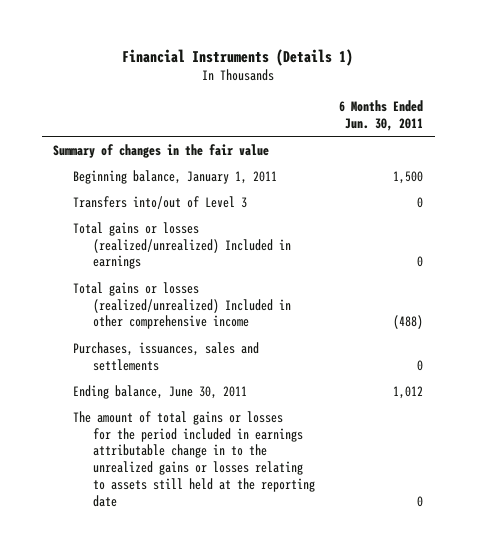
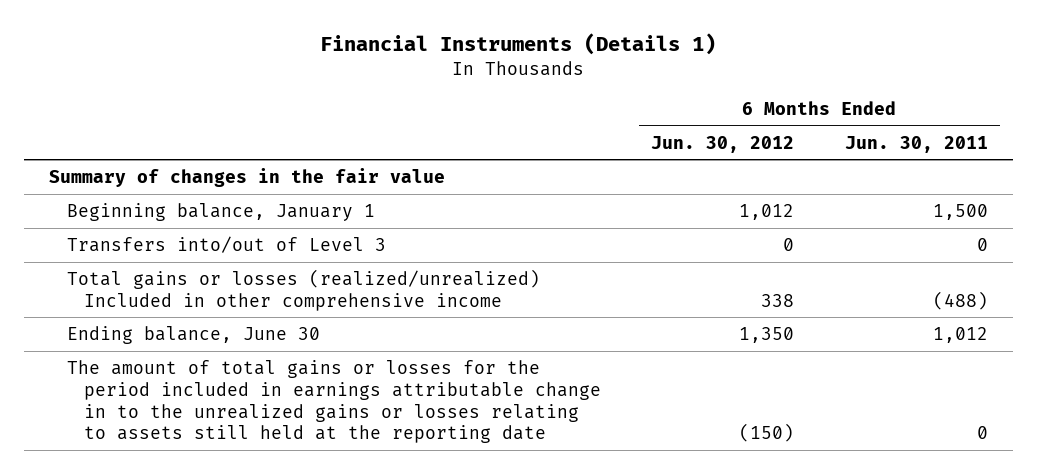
- | 6 Months Ended Jun. 30, 2011
+ | 6 Months Ended Jun. 30, 2012 | 6 Months Ended Jun. 30, 2011
- Beginning balance, January 1, 2011 | 1,500
+ Beginning balance, January 1 | 1,012 | 1,500
- Total gains or losses (realized/unrealized) Included in earnings | 0
- Purchases, issuances, sales and settlements | 0
- Ending balance, June 30, 2011 | 1,012
+ Ending balance, June 30 | 1,350 | 1,012

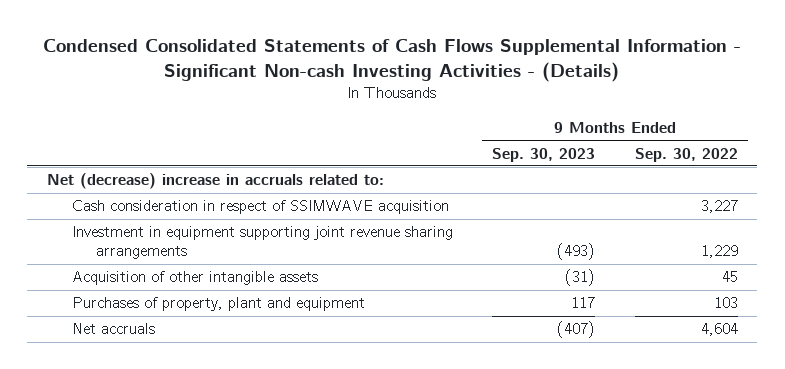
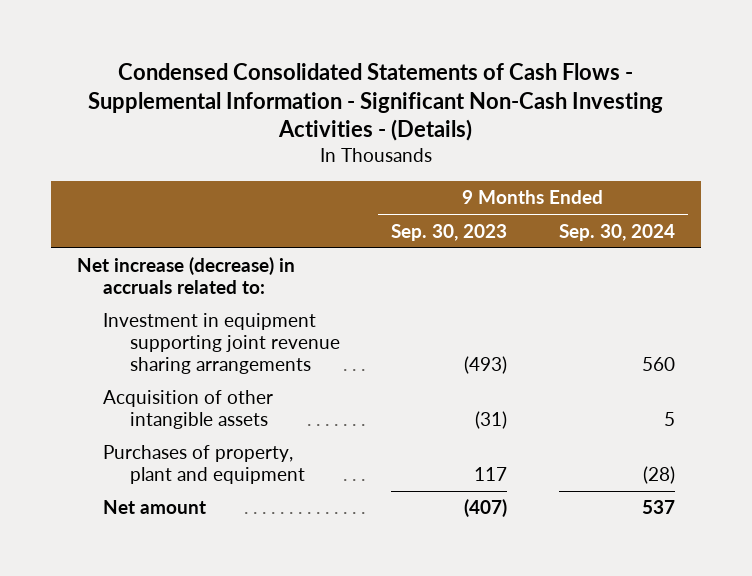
- Condensed Consolidated Statements of Cash Flows Supplemental Information - Significant Non-cash Investing Activities - (Details)
+ Condensed Consolidated Statements of Cash Flows - Supplemental Information - Significant Non-Cash Investing Activities - (Details)
- | 9 Months Ended Sep. 30, 2023 | 9 Months Ended Sep. 30, 2022
+ | 9 Months Ended Sep. 30, 2023 | 9 Months Ended Sep. 30, 2024
- Net (decrease) increase in accruals related to:
- Cash consideration in respect of SSIMWAVE acquisition | | 3,227
+ Net increase (decrease) in accruals related to:
- Net accruals | (407) | 4,604
+ Net amount | (407) | 537

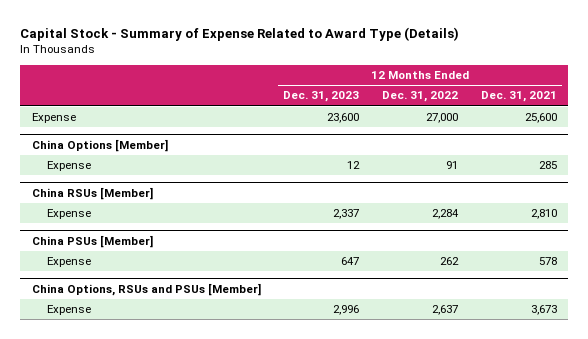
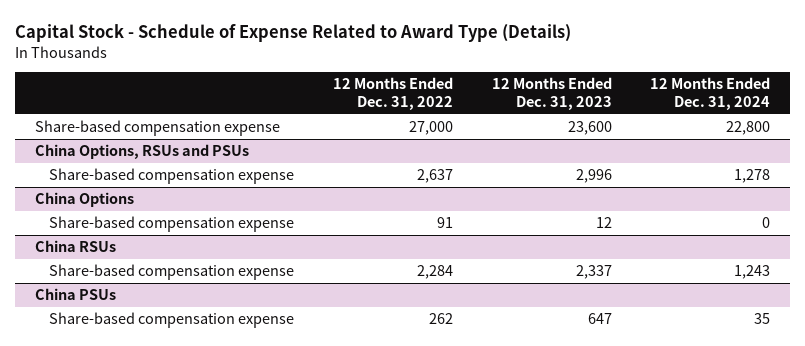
- Capital Stock - Summary of Expense Related to Award Type (Details)
+ Capital Stock - Schedule of Expense Related to Award Type (Details)
- | 12 Months Ended Dec. 31, 2023 | 12 Months Ended Dec. 31, 2022 | 12 Months Ended Dec. 31, 2021
+ | 12 Months Ended Dec. 31, 2022 | 12 Months Ended Dec. 31, 2023 | 12 Months Ended Dec. 31, 2024
- Expense | 23,600 | 27,000 | 25,600
- China Options [Member]
- Expense | 12 | 91 | 285
- China RSUs [Member]
- Expense | 2,337 | 2,284 | 2,810
- China PSUs [Member]
- Expense | 647 | 262 | 578
- China Options, RSUs and PSUs [Member]
- Expense | 2,996 | 2,637 | 3,673
+ Share-based compensation expense | 27,000 | 23,600 | 22,800
+ China Options, RSUs and PSUs
+ Share-based compensation expense | 2,637 | 2,996 | 1,278
+ China Options
+ Share-based compensation expense | 91 | 12 | 0
+ China RSUs
+ Share-based compensation expense | 2,284 | 2,337 | 1,243
+ China PSUs
+ Share-based compensation expense | 262 | 647 | 35

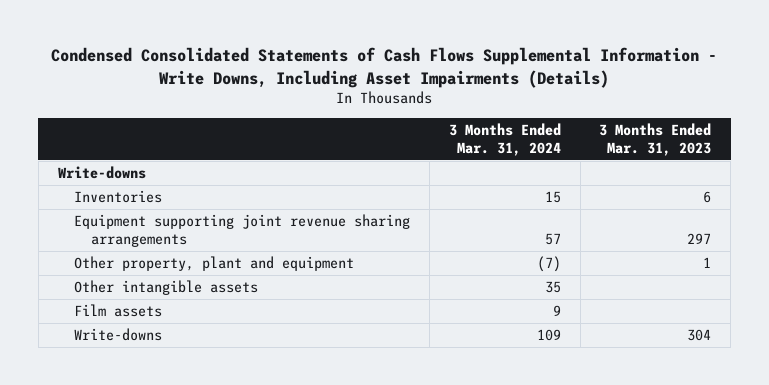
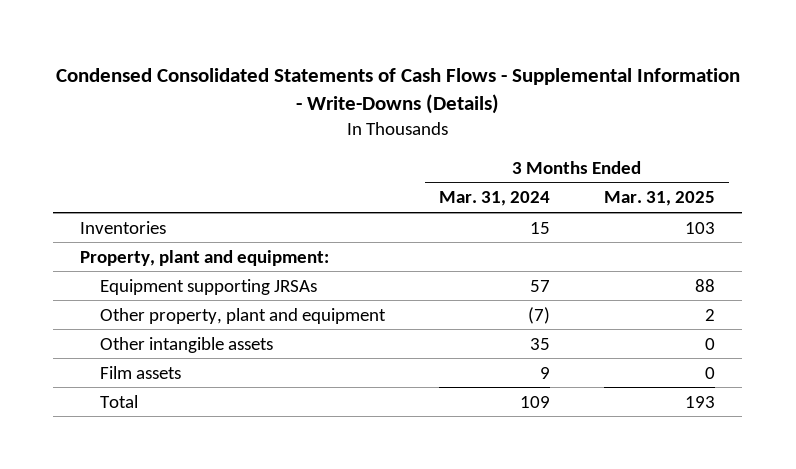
- Condensed Consolidated Statements of Cash Flows Supplemental Information - Write Downs, Including Asset Impairments (Details)
+ Condensed Consolidated Statements of Cash Flows - Supplemental Information - Write-Downs (Details)
- | 3 Months Ended Mar. 31, 2024 | 3 Months Ended Mar. 31, 2023
+ | 3 Months Ended Mar. 31, 2024 | 3 Months Ended Mar. 31, 2025
- Write-downs
- Equipment supporting joint revenue sharing arrangements | 57 | 297
+ Property, plant and equipment:
+ Equipment supporting JRSAs | 57 | 88
- Write-downs | 109 | 304
+ Total | 109 | 193

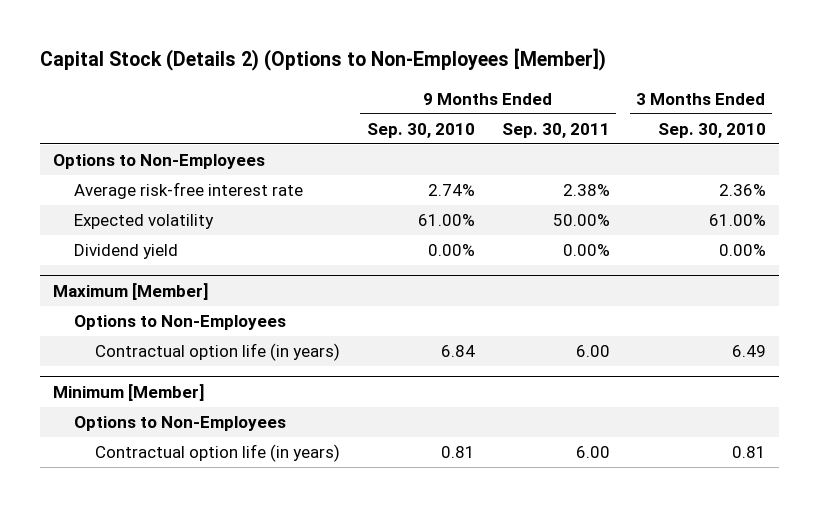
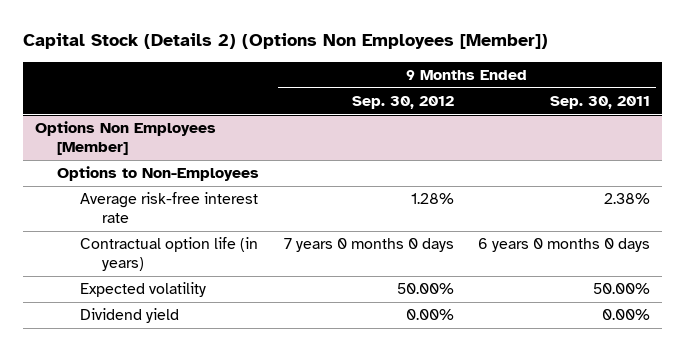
- Capital Stock (Details 2) (Options to Non-Employees [Member])
+ Capital Stock (Details 2) (Options Non Employees [Member])
- | 9 Months Ended Sep. 30, 2010 | 9 Months Ended Sep. 30, 2011 | 3 Months Ended Sep. 30, 2010
+ | 9 Months Ended Sep. 30, 2012 | 9 Months Ended Sep. 30, 2011
+ Options Non Employees [Member]
+ Contractual option life (in years) | 7 years 0 months 0 days | 6 years 0 months 0 days
- Maximum [Member]
- Options to Non-Employees
- Contractual option life (in years) | 6.84 | 6.00 | 6.49
- Minimum [Member]
- Options to Non-Employees
- Contractual option life (in years) | 0.81 | 6.00 | 0.81

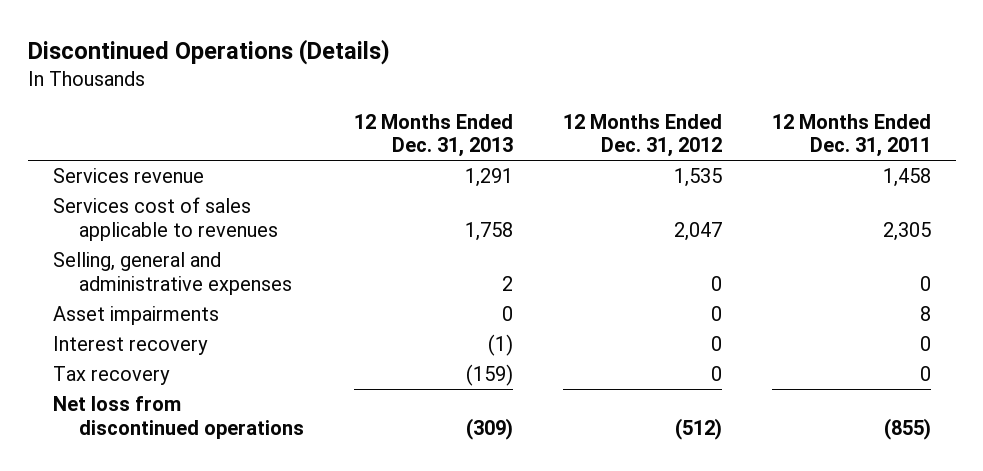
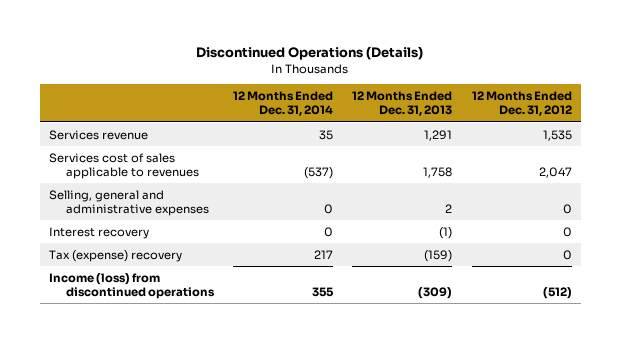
- | 12 Months Ended Dec. 31, 2013 | 12 Months Ended Dec. 31, 2012 | 12 Months Ended Dec. 31, 2011
+ | 12 Months Ended Dec. 31, 2014 | 12 Months Ended Dec. 31, 2013 | 12 Months Ended Dec. 31, 2012
- Asset impairments | 0 | 0 | 8
- Tax recovery | (159) | 0 | 0
- Net loss from discontinued operations | (309) | (512) | (855)
+ Tax (expense) recovery | 217 | (159) | 0
+ Income (loss) from discontinued operations | 355 | (309) | (512)

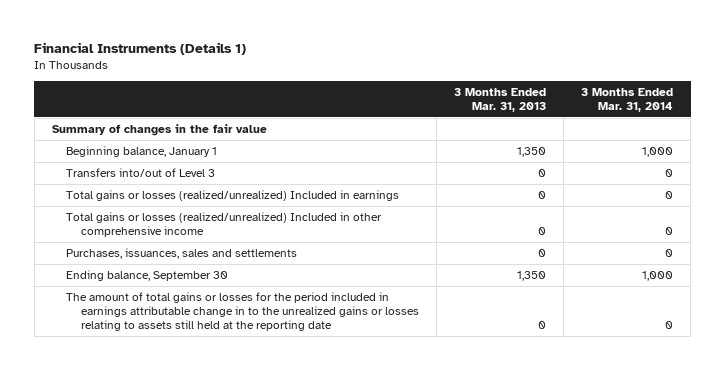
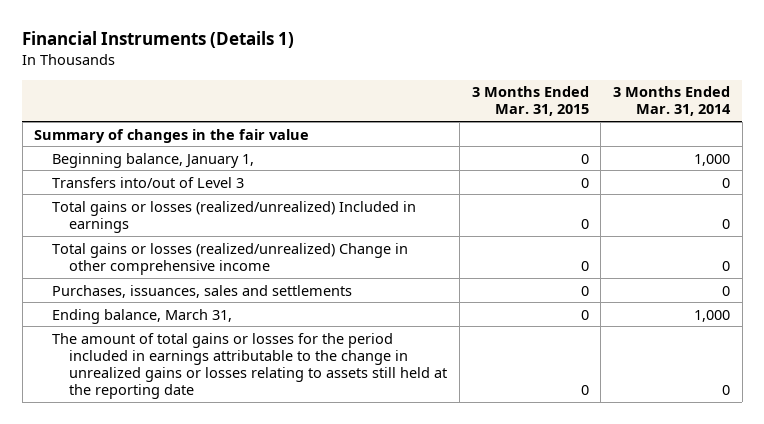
- | 3 Months Ended Mar. 31, 2013 | 3 Months Ended Mar. 31, 2014
+ | 3 Months Ended Mar. 31, 2015 | 3 Months Ended Mar. 31, 2014
- Beginning balance, January 1 | 1,350 | 1,000
+ Beginning balance, January 1, | 0 | 1,000
- Total gains or losses (realized/unrealized) Included in other comprehensive income | 0 | 0
+ Total gains or losses (realized/unrealized) Change in other comprehensive income | 0 | 0
- Ending balance, September 30 | 1,350 | 1,000
- The amount of total gains or losses for the period included in earnings attributable change in to the unrealized gains or losses relating to assets still held at the reporting date | 0 | 0
+ Ending balance, March 31, | 0 | 1,000
+ The amount of total gains or losses for the period included in earnings attributable to the change in unrealized gains or losses relating to assets still held at the reporting date | 0 | 0

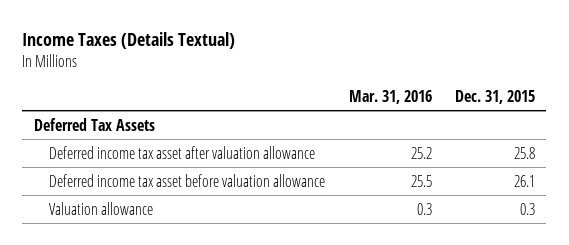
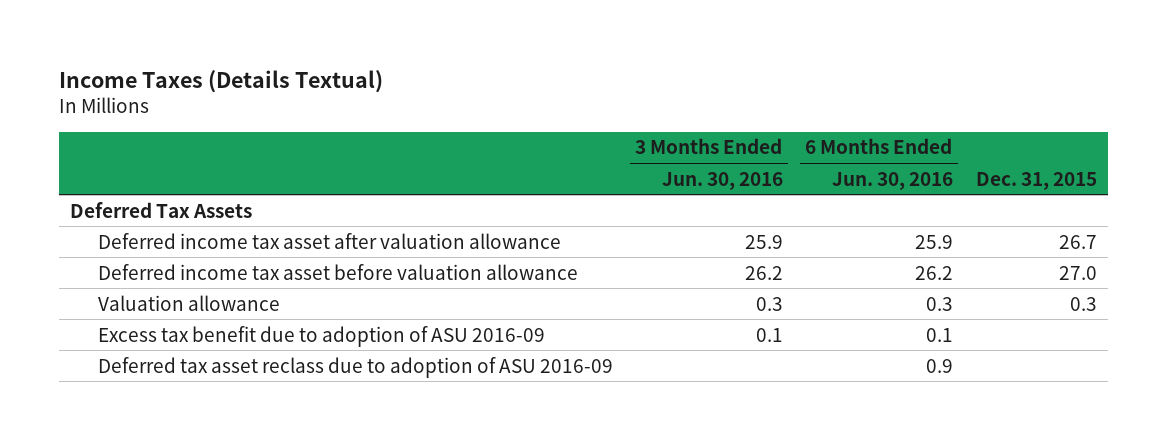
- | Mar. 31, 2016 | Dec. 31, 2015
+ | 3 Months Ended Jun. 30, 2016 | 6 Months Ended Jun. 30, 2016 | Dec. 31, 2015
- Deferred income tax asset after valuation allowance | 25.2 | 25.8
- Deferred income tax asset before valuation allowance | 25.5 | 26.1
+ Deferred income tax asset after valuation allowance | 25.9 | 25.9 | 26.7
+ Deferred income tax asset before valuation allowance | 26.2 | 26.2 | 27.0
+ Excess tax benefit due to adoption of ASU 2016-09 | 0.1 | 0.1 |
+ Deferred tax asset reclass due to adoption of ASU 2016-09 | | 0.9 |

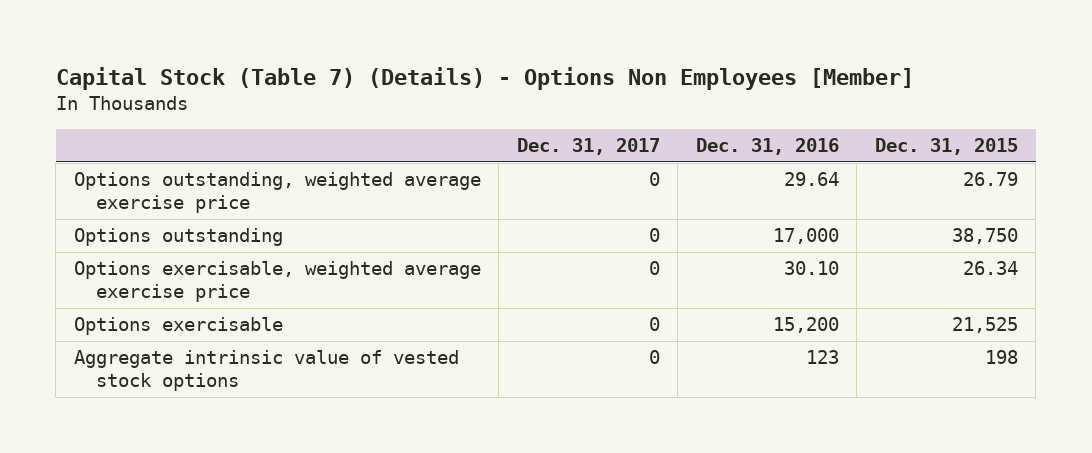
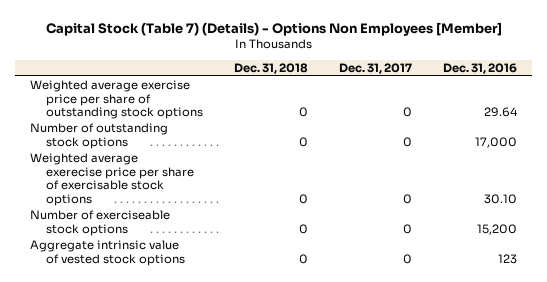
- | Dec. 31, 2017 | Dec. 31, 2016 | Dec. 31, 2015
+ | Dec. 31, 2018 | Dec. 31, 2017 | Dec. 31, 2016
- Options outstanding, weighted average exercise price | 0 | 29.64 | 26.79
- Options outstanding | 0 | 17,000 | 38,750
- Options exercisable, weighted average exercise price | 0 | 30.10 | 26.34
- Options exercisable | 0 | 15,200 | 21,525
+ Weighted average exercise price per share of outstanding stock options | 0 | 0 | 29.64
+ Number of outstanding stock options | 0 | 0 | 17,000
+ Weighted average exerecise price per share of exercisable stock options | 0 | 0 | 30.10
+ Number of exerciseable stock options | 0 | 0 | 15,200

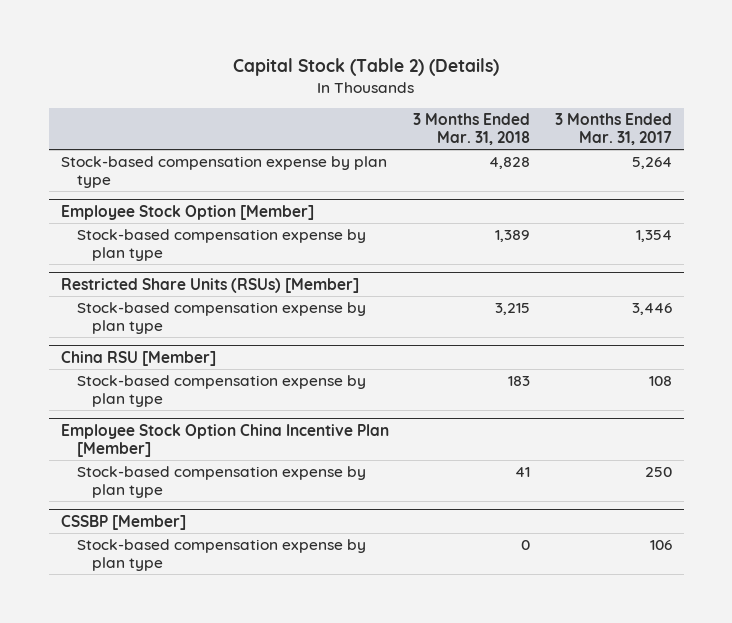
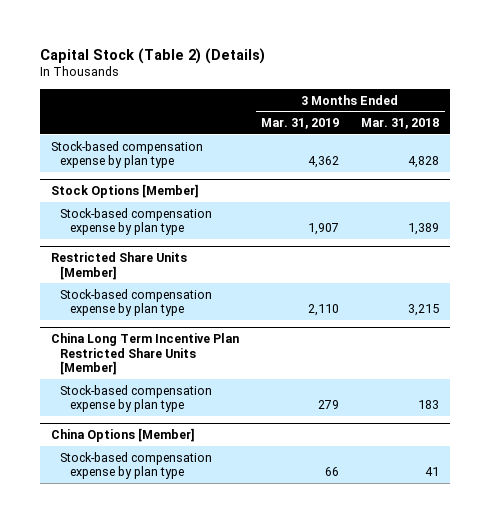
- | 3 Months Ended Mar. 31, 2018 | 3 Months Ended Mar. 31, 2017
+ | 3 Months Ended Mar. 31, 2019 | 3 Months Ended Mar. 31, 2018
- Employee Stock Option [Member]
+ Stock Options [Member]
- Restricted Share Units (RSUs) [Member]
+ Restricted Share Units [Member]
- China RSU [Member]
+ China Long Term Incentive Plan Restricted Share Units [Member]
- Employee Stock Option China Incentive Plan [Member]
+ China Options [Member]
- CSSBP [Member]
- Stock-based compensation expense by plan type | 0 | 106

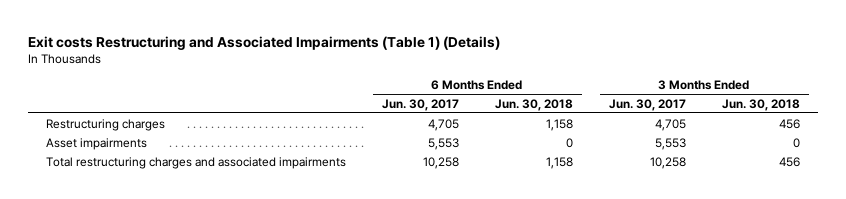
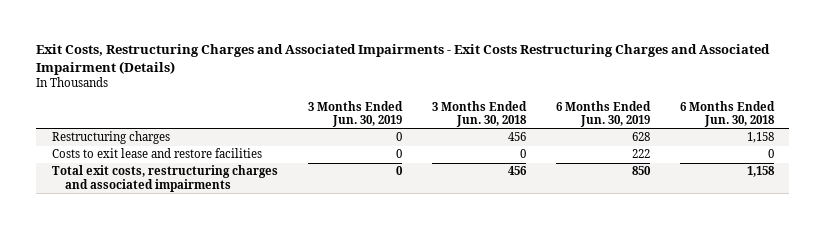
- Exit costs Restructuring and Associated Impairments (Table 1) (Details)
+ Exit Costs, Restructuring Charges and Associated Impairments - Exit Costs Restructuring Charges and Associated Impairment (Details)
- | 6 Months Ended Jun. 30, 2017 | 6 Months Ended Jun. 30, 2018 | 3 Months Ended Jun. 30, 2017 | 3 Months Ended Jun. 30, 2018
+ | 3 Months Ended Jun. 30, 2019 | 3 Months Ended Jun. 30, 2018 | 6 Months Ended Jun. 30, 2019 | 6 Months Ended Jun. 30, 2018
- Asset impairments | 5,553 | 0 | 5,553 | 0
- Total restructuring charges and associated impairments | 10,258 | 1,158 | 10,258 | 456
+ Costs to exit lease and restore facilities | 0 | 0 | 222 | 0
+ Total exit costs, restructuring charges and associated impairments | 0 | 456 | 850 | 1,158

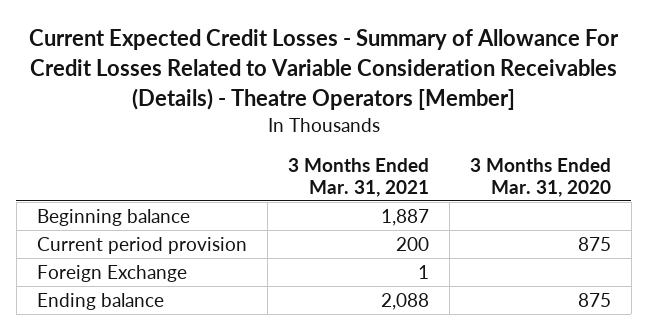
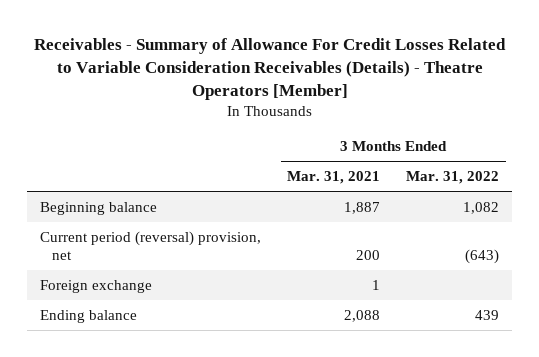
- Current Expected Credit Losses - Summary of Allowance For Credit Losses Related to Variable Consideration Receivables (Details) - Theatre Operators [Member]
+ Receivables - Summary of Allowance For Credit Losses Related to Variable Consideration Receivables (Details) - Theatre Operators [Member]
- | 3 Months Ended Mar. 31, 2021 | 3 Months Ended Mar. 31, 2020
+ | 3 Months Ended Mar. 31, 2021 | 3 Months Ended Mar. 31, 2022
- Current period provision | 200 | 875
- Foreign Exchange | 1 |
+ Current period (reversal) provision, net | 200 | (643)
+ Foreign exchange | 1 |

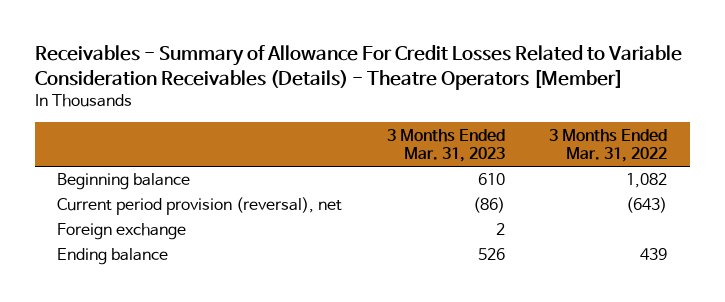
- | 3 Months Ended Mar. 31, 2021 | 3 Months Ended Mar. 31, 2022
+ | 3 Months Ended Mar. 31, 2023 | 3 Months Ended Mar. 31, 2022
- Current period (reversal) provision, net | 200 | (643)
+ Current period provision (reversal), net | (86) | (643)

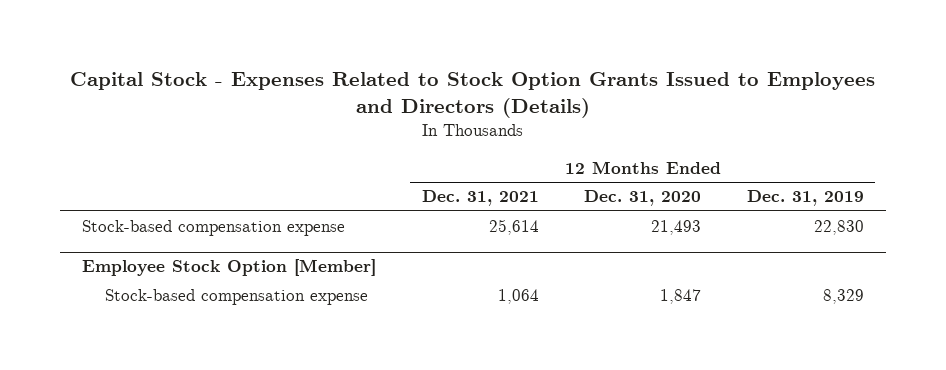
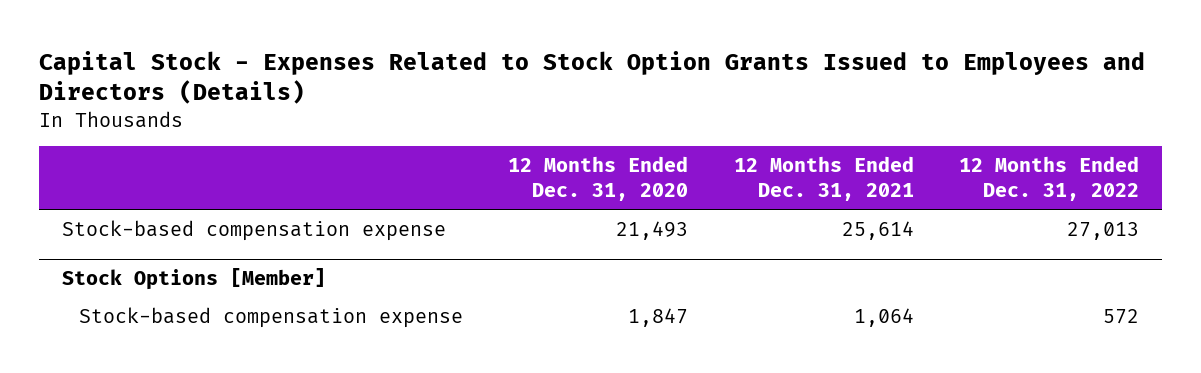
- | 12 Months Ended Dec. 31, 2021 | 12 Months Ended Dec. 31, 2020 | 12 Months Ended Dec. 31, 2019
+ | 12 Months Ended Dec. 31, 2020 | 12 Months Ended Dec. 31, 2021 | 12 Months Ended Dec. 31, 2022
- Employee Stock Option [Member]
+ Stock Options [Member]

